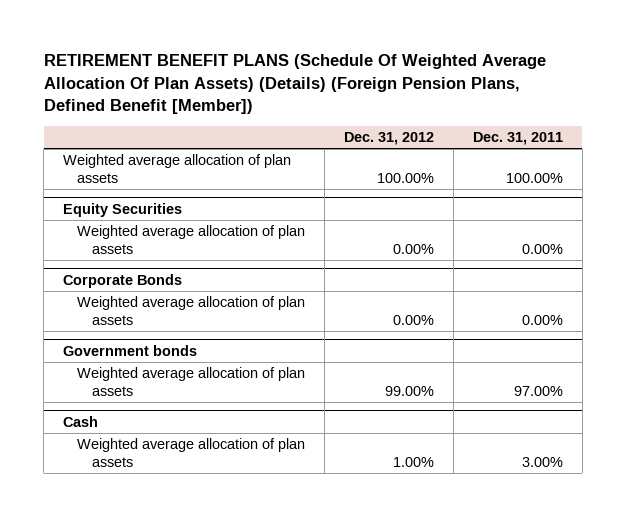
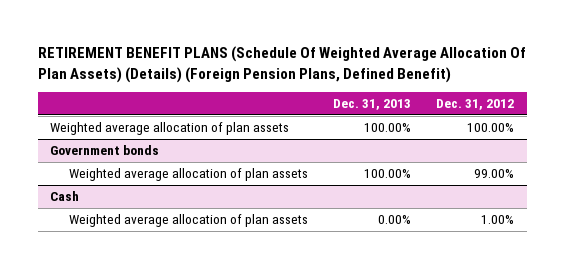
- RETIREMENT BENEFIT PLANS (Schedule Of Weighted Average Allocation Of Plan Assets) (Details) (Foreign Pension Plans, Defined Benefit [Member])
+ RETIREMENT BENEFIT PLANS (Schedule Of Weighted Average Allocation Of Plan Assets) (Details) (Foreign Pension Plans, Defined Benefit)
- | Dec. 31, 2012 | Dec. 31, 2011
+ | Dec. 31, 2013 | Dec. 31, 2012
- Equity Securities
- Weighted average allocation of plan assets | 0.00% | 0.00%
- Corporate Bonds
- Weighted average allocation of plan assets | 0.00% | 0.00%

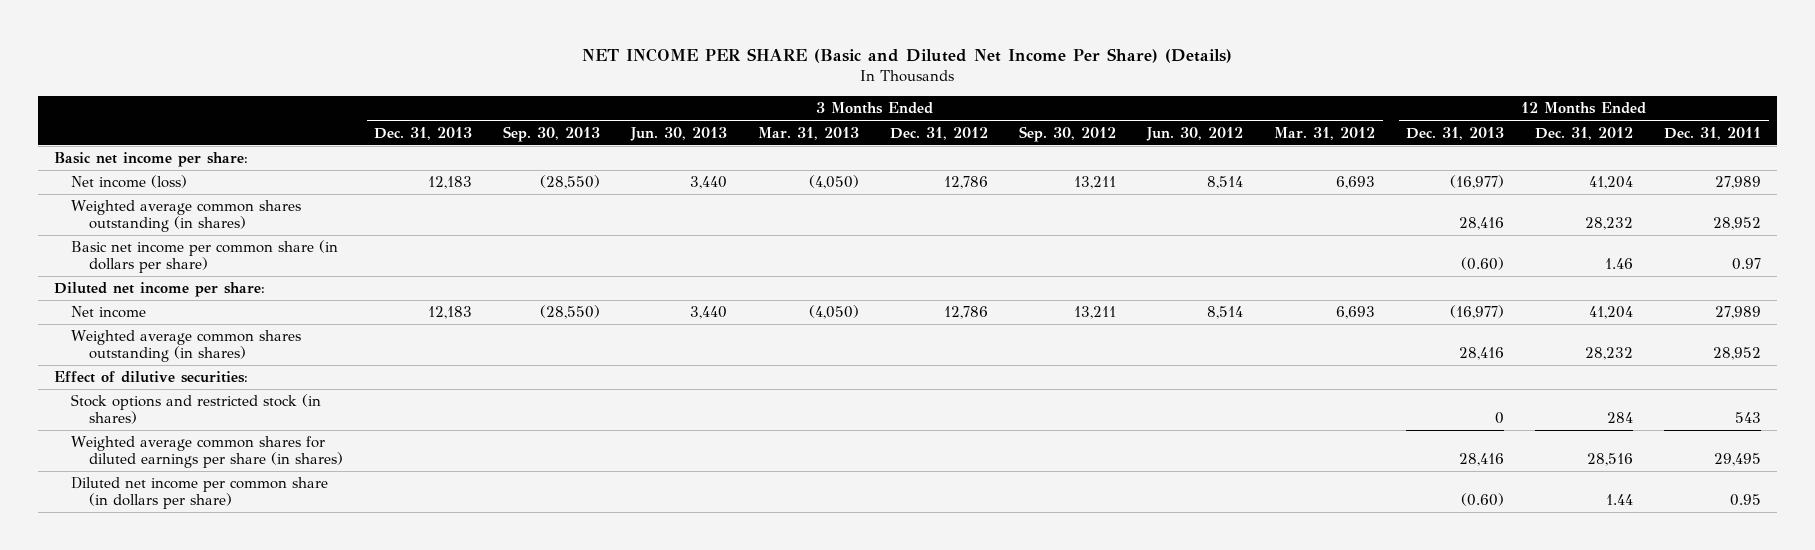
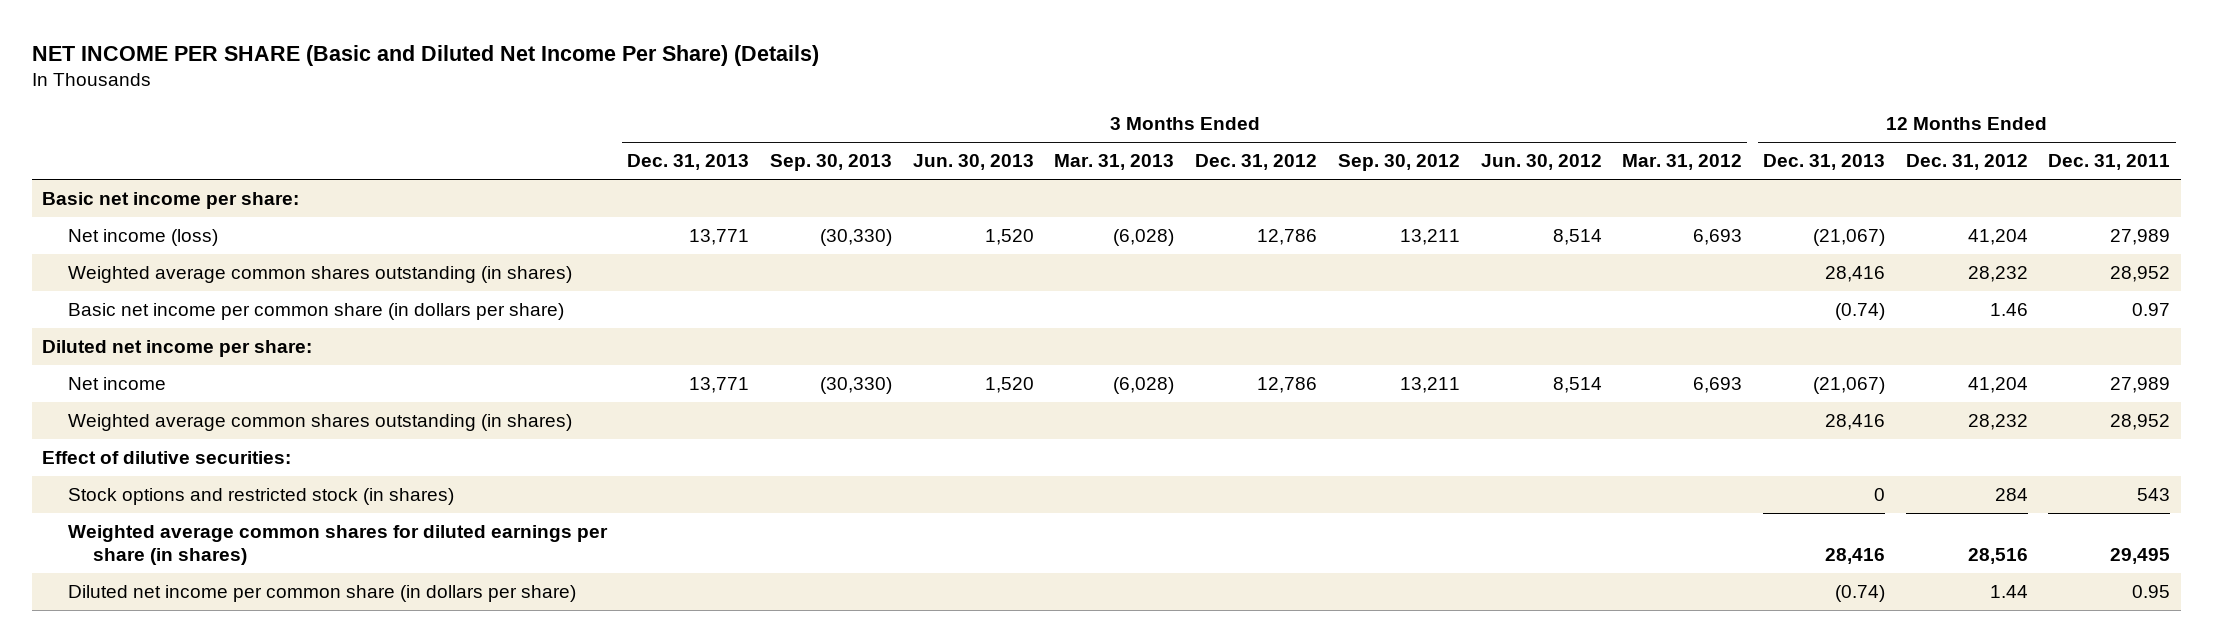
- Net income (loss) | 12,183 | (28,550) | 3,440 | (4,050) | 12,786 | 13,211 | 8,514 | 6,693 | (16,977) | 41,204 | 27,989
+ Net income (loss) | 13,771 | (30,330) | 1,520 | (6,028) | 12,786 | 13,211 | 8,514 | 6,693 | (21,067) | 41,204 | 27,989
- Basic net income per common share (in dollars per share) | | | | | | | | | (0.60) | 1.46 | 0.97
+ Basic net income per common share (in dollars per share) | | | | | | | | | (0.74) | 1.46 | 0.97
- Net income | 12,183 | (28,550) | 3,440 | (4,050) | 12,786 | 13,211 | 8,514 | 6,693 | (16,977) | 41,204 | 27,989
+ Net income | 13,771 | (30,330) | 1,520 | (6,028) | 12,786 | 13,211 | 8,514 | 6,693 | (21,067) | 41,204 | 27,989
- Diluted net income per common share (in dollars per share) | | | | | | | | | (0.60) | 1.44 | 0.95
+ Diluted net income per common share (in dollars per share) | | | | | | | | | (0.74) | 1.44 | 0.95

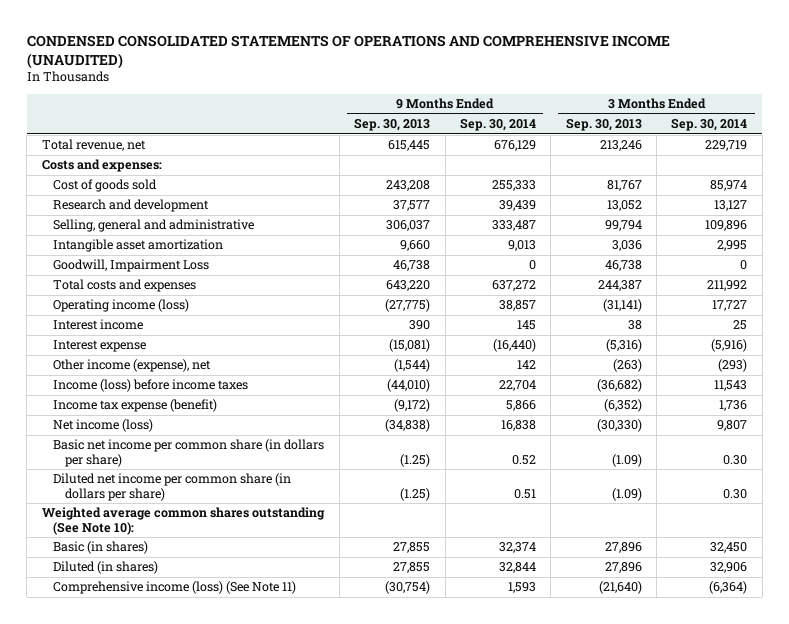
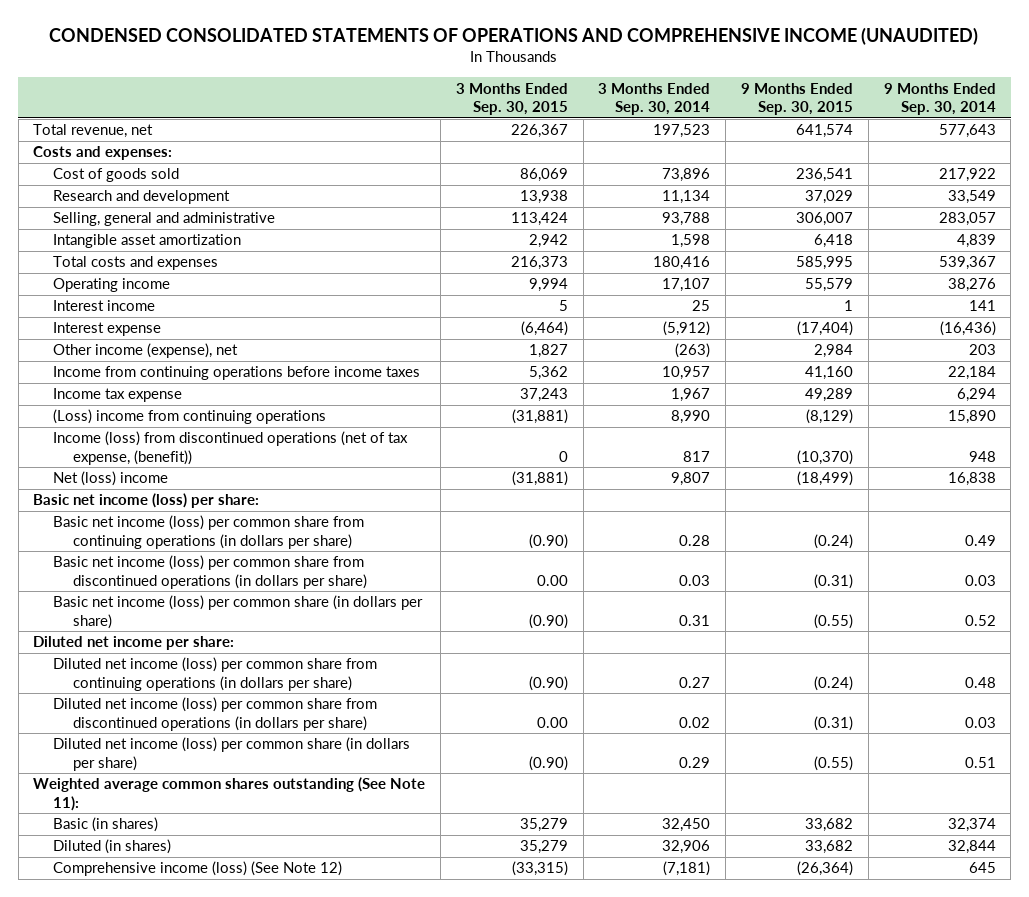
- | 9 Months Ended Sep. 30, 2013 | 9 Months Ended Sep. 30, 2014 | 3 Months Ended Sep. 30, 2013 | 3 Months Ended Sep. 30, 2014
+ | 3 Months Ended Sep. 30, 2015 | 3 Months Ended Sep. 30, 2014 | 9 Months Ended Sep. 30, 2015 | 9 Months Ended Sep. 30, 2014
- Total revenue, net | 615,445 | 676,129 | 213,246 | 229,719
+ Total revenue, net | 226,367 | 197,523 | 641,574 | 577,643
- Cost of goods sold | 243,208 | 255,333 | 81,767 | 85,974
- Research and development | 37,577 | 39,439 | 13,052 | 13,127
- Selling, general and administrative | 306,037 | 333,487 | 99,794 | 109,896
- Intangible asset amortization | 9,660 | 9,013 | 3,036 | 2,995
- Goodwill, Impairment Loss | 46,738 | 0 | 46,738 | 0
- Total costs and expenses | 643,220 | 637,272 | 244,387 | 211,992
- Operating income (loss) | (27,775) | 38,857 | (31,141) | 17,727
- Interest income | 390 | 145 | 38 | 25
- Interest expense | (15,081) | (16,440) | (5,316) | (5,916)
- Other income (expense), net | (1,544) | 142 | (263) | (293)
- Income (loss) before income taxes | (44,010) | 22,704 | (36,682) | 11,543
- Income tax expense (benefit) | (9,172) | 5,866 | (6,352) | 1,736
- Net income (loss) | (34,838) | 16,838 | (30,330) | 9,807
- Basic net income per common share (in dollars per share) | (1.25) | 0.52 | (1.09) | 0.30
- Diluted net income per common share (in dollars per share) | (1.25) | 0.51 | (1.09) | 0.30
- Weighted average common shares outstanding (See Note 10):
+ Cost of goods sold | 86,069 | 73,896 | 236,541 | 217,922
+ Research and development | 13,938 | 11,134 | 37,029 | 33,549
+ Selling, general and administrative | 113,424 | 93,788 | 306,007 | 283,057
+ Intangible asset amortization | 2,942 | 1,598 | 6,418 | 4,839
+ Total costs and expenses | 216,373 | 180,416 | 585,995 | 539,367
+ Operating income | 9,994 | 17,107 | 55,579 | 38,276
+ Interest income | 5 | 25 | 1 | 141
+ Interest expense | (6,464) | (5,912) | (17,404) | (16,436)
+ Other income (expense), net | 1,827 | (263) | 2,984 | 203
+ Income from continuing operations before income taxes | 5,362 | 10,957 | 41,160 | 22,184
+ Income tax expense | 37,243 | 1,967 | 49,289 | 6,294
+ (Loss) income from continuing operations | (31,881) | 8,990 | (8,129) | 15,890
+ Income (loss) from discontinued operations (net of tax expense, (benefit)) | 0 | 817 | (10,370) | 948
+ Net (loss) income | (31,881) | 9,807 | (18,499) | 16,838
+ Basic net income (loss) per share:
+ Basic net income (loss) per common share from continuing operations (in dollars per share) | (0.90) | 0.28 | (0.24) | 0.49
+ Basic net income (loss) per common share from discontinued operations (in dollars per share) | 0.00 | 0.03 | (0.31) | 0.03
+ Basic net income (loss) per common share (in dollars per share) | (0.90) | 0.31 | (0.55) | 0.52
+ Diluted net income per share:
+ Diluted net income (loss) per common share from continuing operations (in dollars per share) | (0.90) | 0.27 | (0.24) | 0.48
+ Diluted net income (loss) per common share from discontinued operations (in dollars per share) | 0.00 | 0.02 | (0.31) | 0.03
+ Diluted net income (loss) per common share (in dollars per share) | (0.90) | 0.29 | (0.55) | 0.51
+ Weighted average common shares outstanding (See Note 11):
- Comprehensive income (loss) (See Note 11) | (30,754) | 1,593 | (21,640) | (6,364)
+ Comprehensive income (loss) (See Note 12) | (33,315) | (7,181) | (26,364) | 645

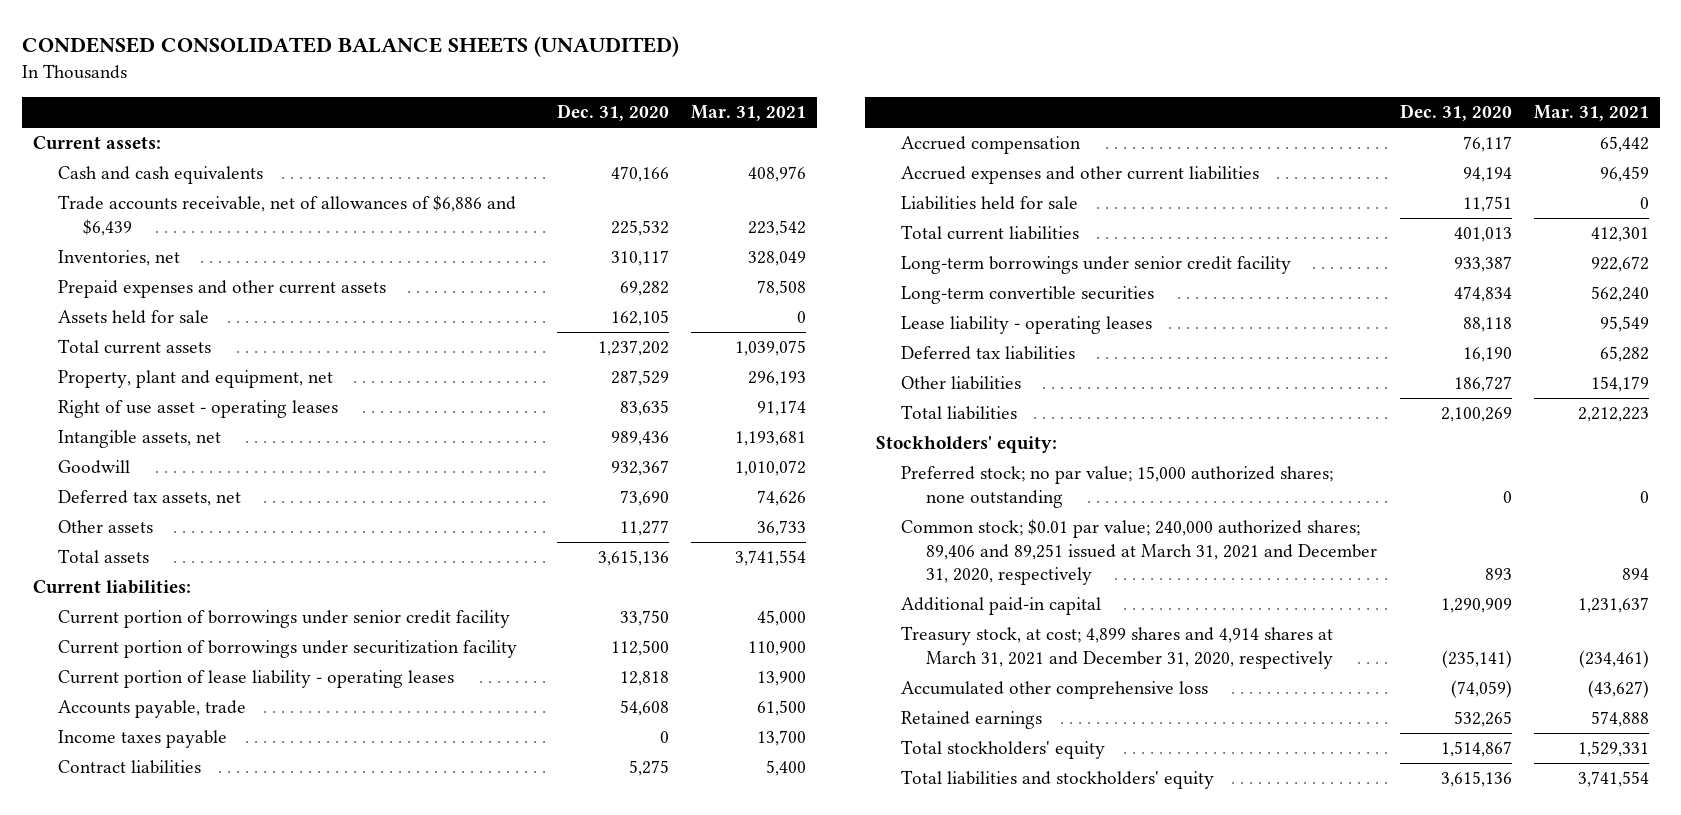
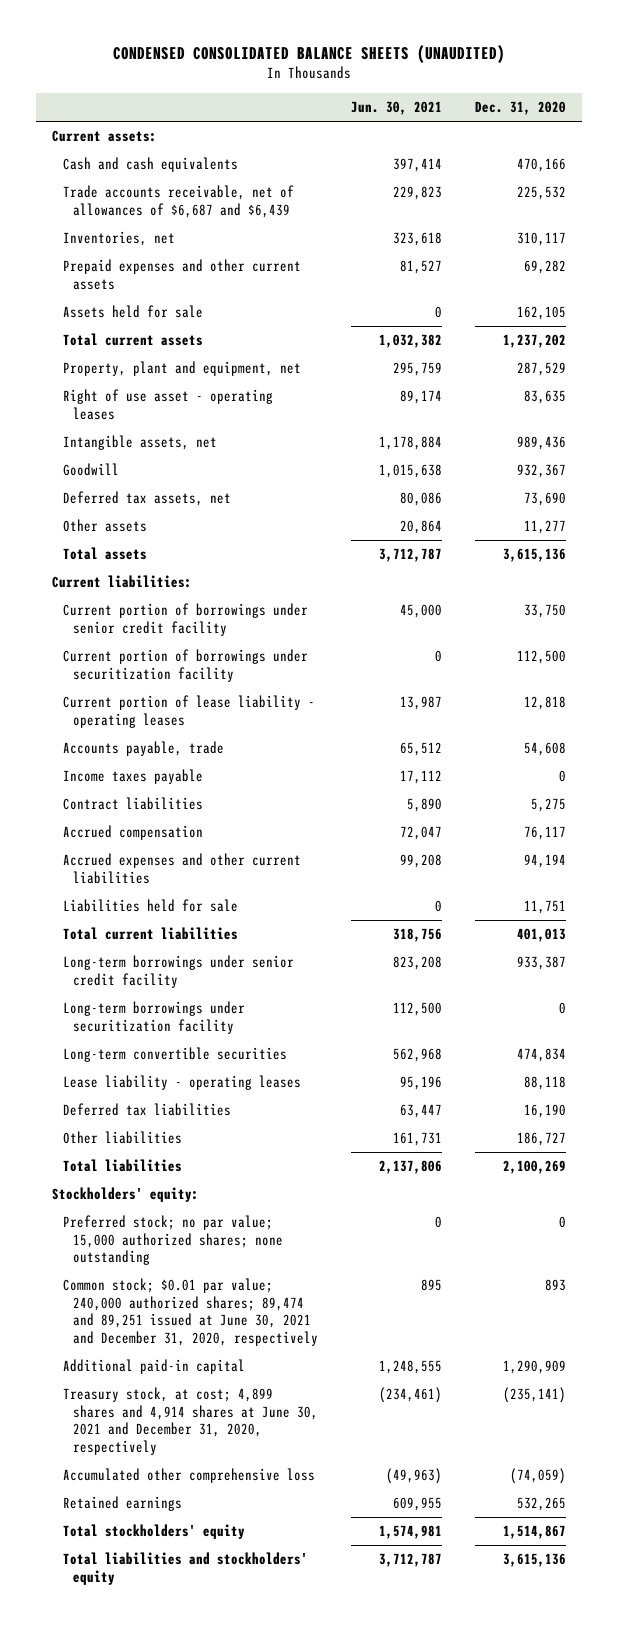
- | Dec. 31, 2020 | Mar. 31, 2021
+ | Jun. 30, 2021 | Dec. 31, 2020
- Trade accounts receivable, net of allowances of $6,886 and $6,439 | 225,532 | 223,542
+ Trade accounts receivable, net of allowances of $6,687 and $6,439 | 229,823 | 225,532
+ Long-term borrowings under securitization facility | 112,500 | 0
- Common stock; $0.01 par value; 240,000 authorized shares; 89,406 and 89,251 issued at March 31, 2021 and December 31, 2020, respectively | 893 | 894
+ Common stock; $0.01 par value; 240,000 authorized shares; 89,474 and 89,251 issued at June 30, 2021 and December 31, 2020, respectively | 895 | 893
- Treasury stock, at cost; 4,899 shares and 4,914 shares at March 31, 2021 and December 31, 2020, respectively | (235,141) | (234,461)
+ Treasury stock, at cost; 4,899 shares and 4,914 shares at June 30, 2021 and December 31, 2020, respectively | (234,461) | (235,141)

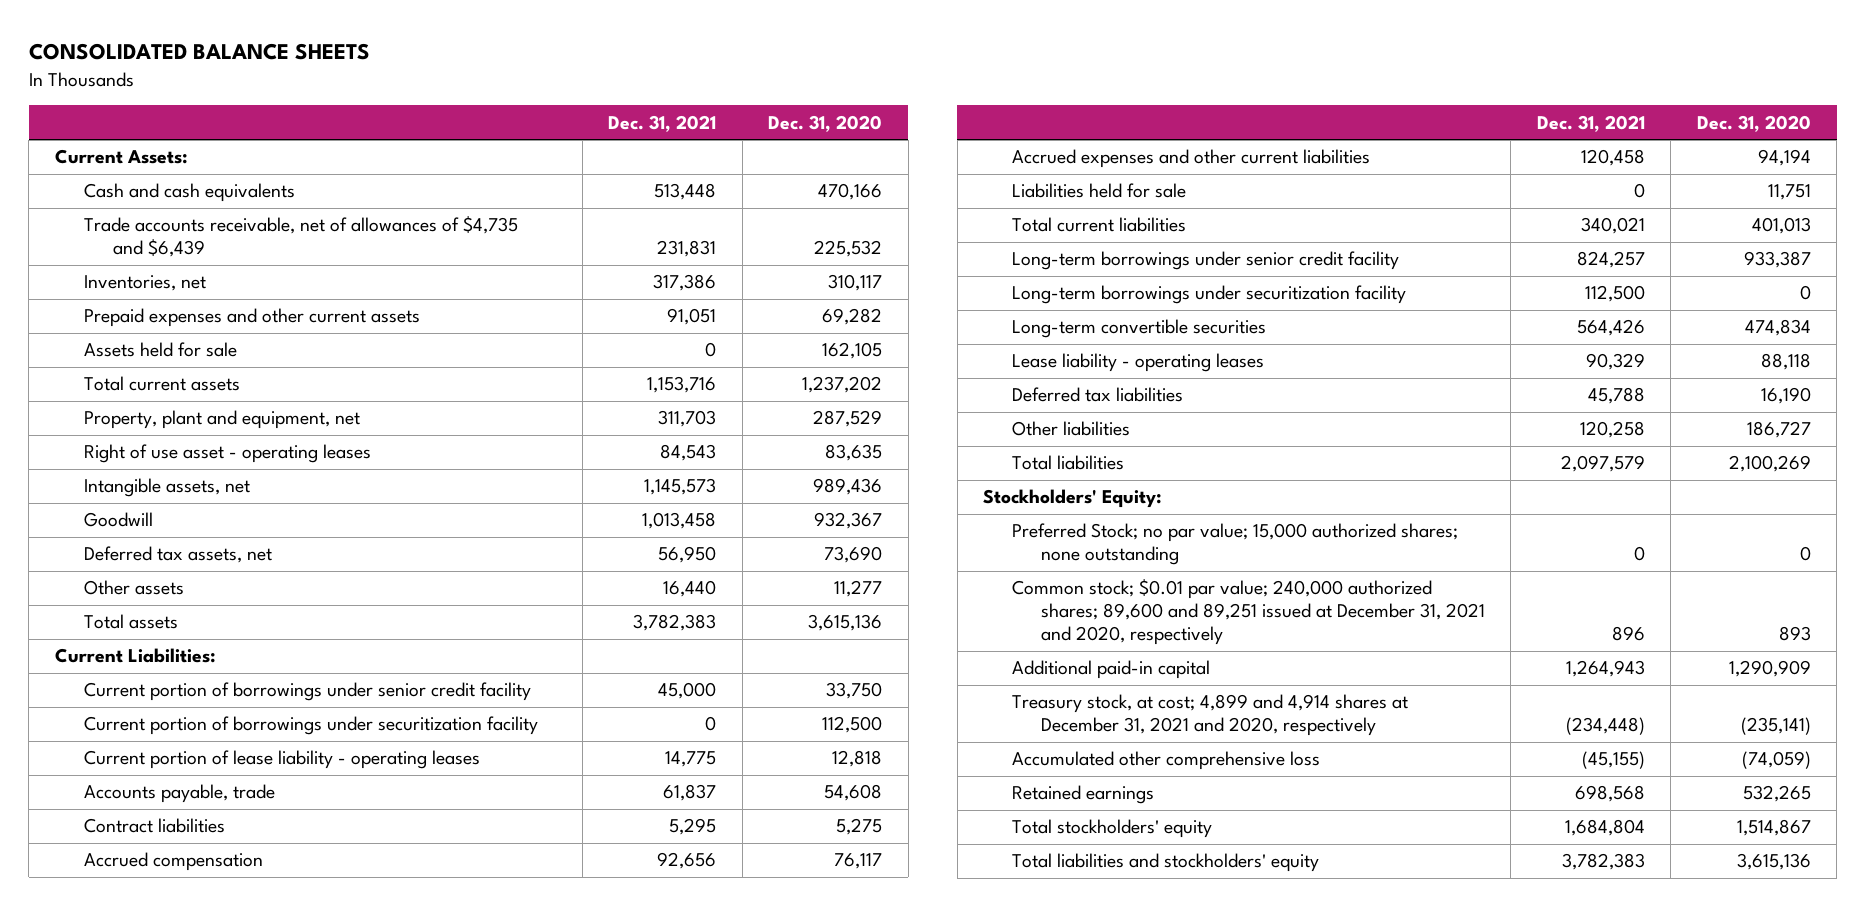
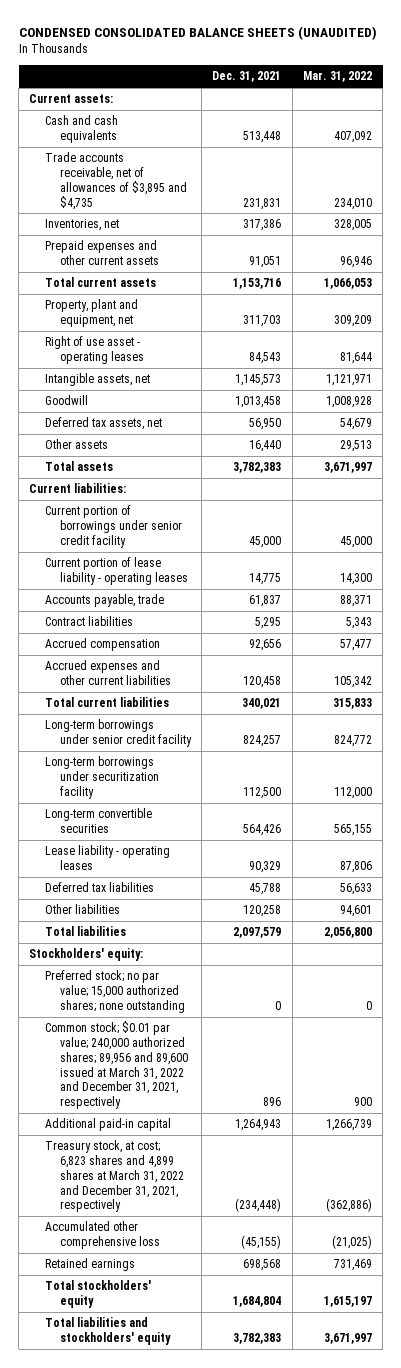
- CONSOLIDATED BALANCE SHEETS
+ CONDENSED CONSOLIDATED BALANCE SHEETS (UNAUDITED)
- | Dec. 31, 2021 | Dec. 31, 2020
+ | Dec. 31, 2021 | Mar. 31, 2022
- Current Assets:
+ Current assets:
- Trade accounts receivable, net of allowances of $4,735 and $6,439 | 231,831 | 225,532
+ Trade accounts receivable, net of allowances of $3,895 and $4,735 | 231,831 | 234,010
- Assets held for sale | 0 | 162,105
- Current Liabilities:
+ Current liabilities:
- Current portion of borrowings under securitization facility | 0 | 112,500
- Liabilities held for sale | 0 | 11,751
- Stockholders' Equity:
- Preferred Stock; no par value; 15,000 authorized shares; none outstanding | 0 | 0
- Common stock; $0.01 par value; 240,000 authorized shares; 89,600 and 89,251 issued at December 31, 2021 and 2020, respectively | 896 | 893
+ Stockholders' equity:
+ Preferred stock; no par value; 15,000 authorized shares; none outstanding | 0 | 0
+ Common stock; $0.01 par value; 240,000 authorized shares; 89,956 and 89,600 issued at March 31, 2022 and December 31, 2021, respectively | 896 | 900
- Treasury stock, at cost; 4,899 and 4,914 shares at December 31, 2021 and 2020, respectively | (234,448) | (235,141)
+ Treasury stock, at cost; 6,823 shares and 4,899 shares at March 31, 2022 and December 31, 2021, respectively | (234,448) | (362,886)

